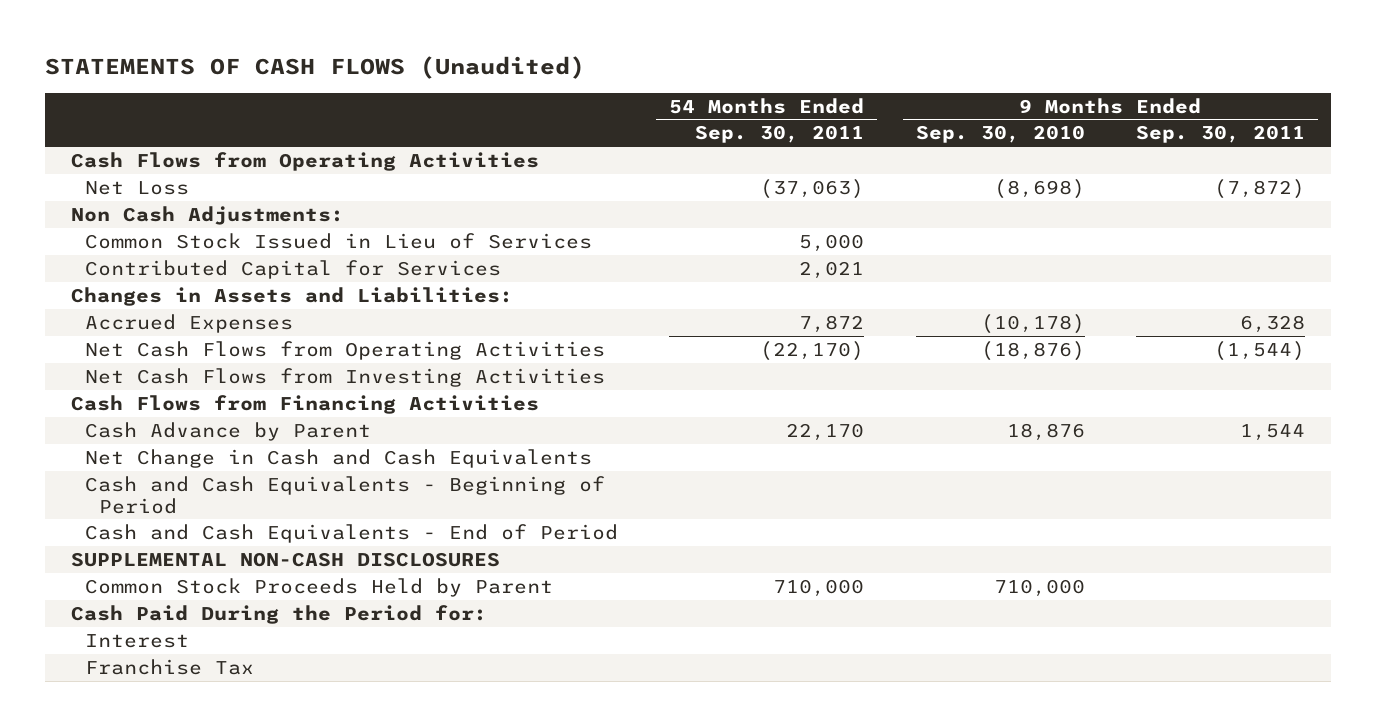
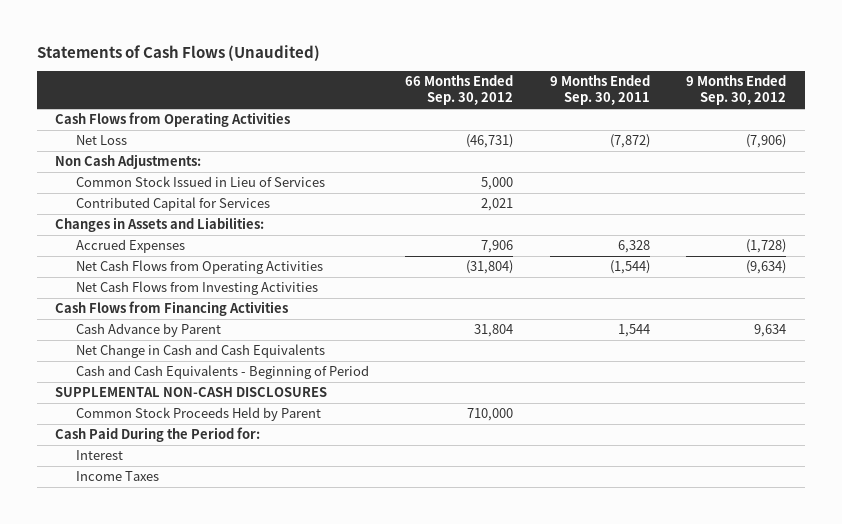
- STATEMENTS OF CASH FLOWS (Unaudited)
+ Statements of Cash Flows (Unaudited)
- | 54 Months Ended Sep. 30, 2011 | 9 Months Ended Sep. 30, 2010 | 9 Months Ended Sep. 30, 2011
+ | 66 Months Ended Sep. 30, 2012 | 9 Months Ended Sep. 30, 2011 | 9 Months Ended Sep. 30, 2012
- Cash and Cash Equivalents - End of Period
- Franchise Tax
+ Income Taxes

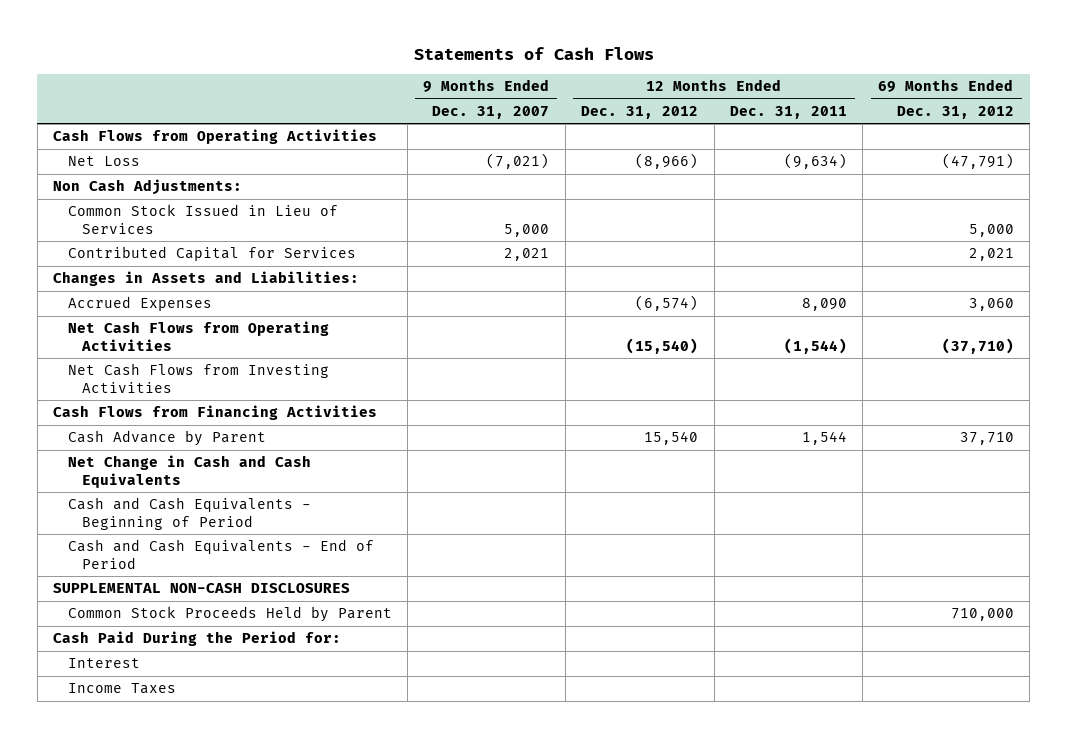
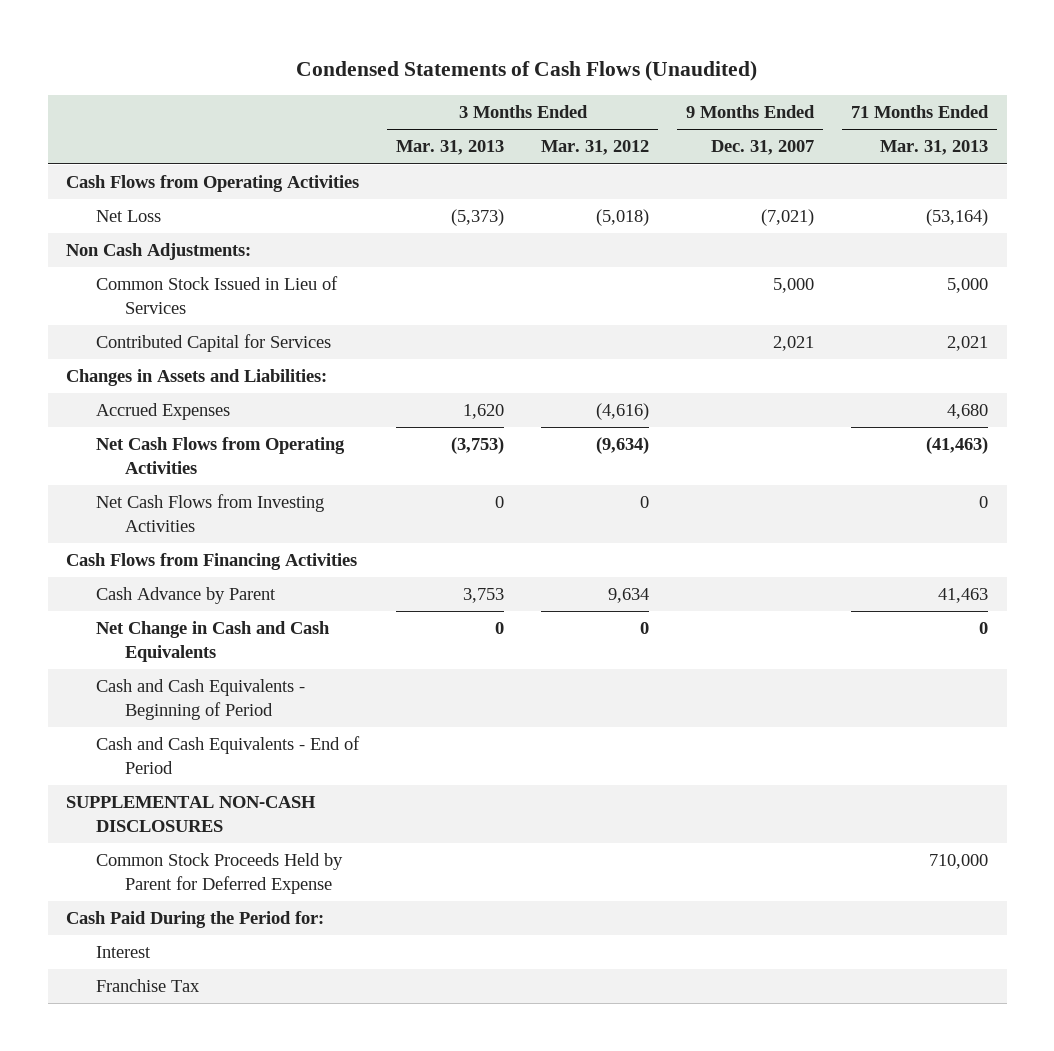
- Statements of Cash Flows
+ Condensed Statements of Cash Flows (Unaudited)
- | 9 Months Ended Dec. 31, 2007 | 12 Months Ended Dec. 31, 2012 | 12 Months Ended Dec. 31, 2011 | 69 Months Ended Dec. 31, 2012
+ | 3 Months Ended Mar. 31, 2013 | 3 Months Ended Mar. 31, 2012 | 9 Months Ended Dec. 31, 2007 | 71 Months Ended Mar. 31, 2013
- Common Stock Proceeds Held by Parent | | | | 710,000
+ Common Stock Proceeds Held by Parent for Deferred Expense | | | | 710,000
- Income Taxes
+ Franchise Tax

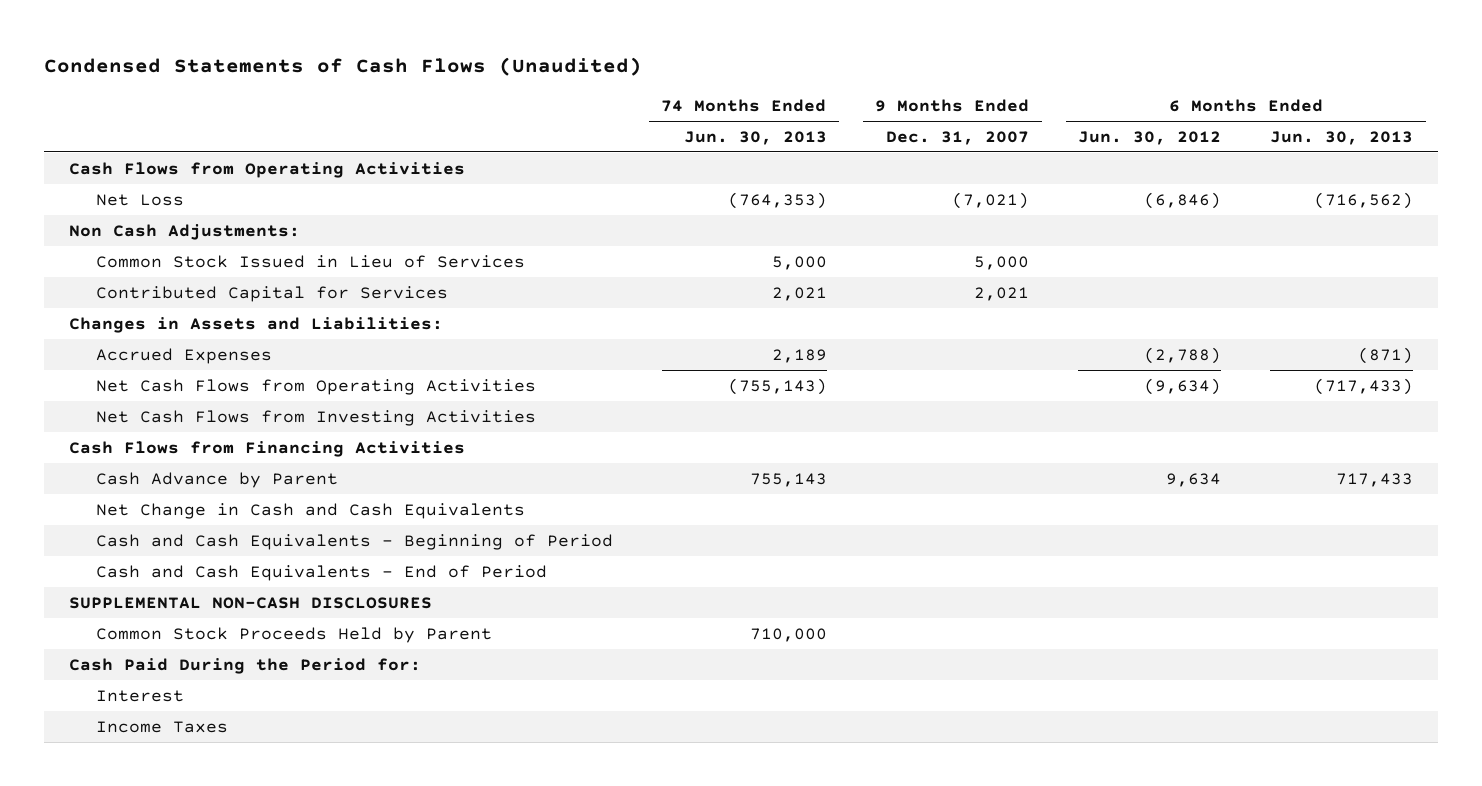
- | 3 Months Ended Mar. 31, 2013 | 3 Months Ended Mar. 31, 2012 | 9 Months Ended Dec. 31, 2007 | 71 Months Ended Mar. 31, 2013
+ | 74 Months Ended Jun. 30, 2013 | 9 Months Ended Dec. 31, 2007 | 6 Months Ended Jun. 30, 2012 | 6 Months Ended Jun. 30, 2013
- Common Stock Proceeds Held by Parent for Deferred Expense | | | | 710,000
+ Common Stock Proceeds Held by Parent | 710,000 | | |
- Franchise Tax
+ Income Taxes

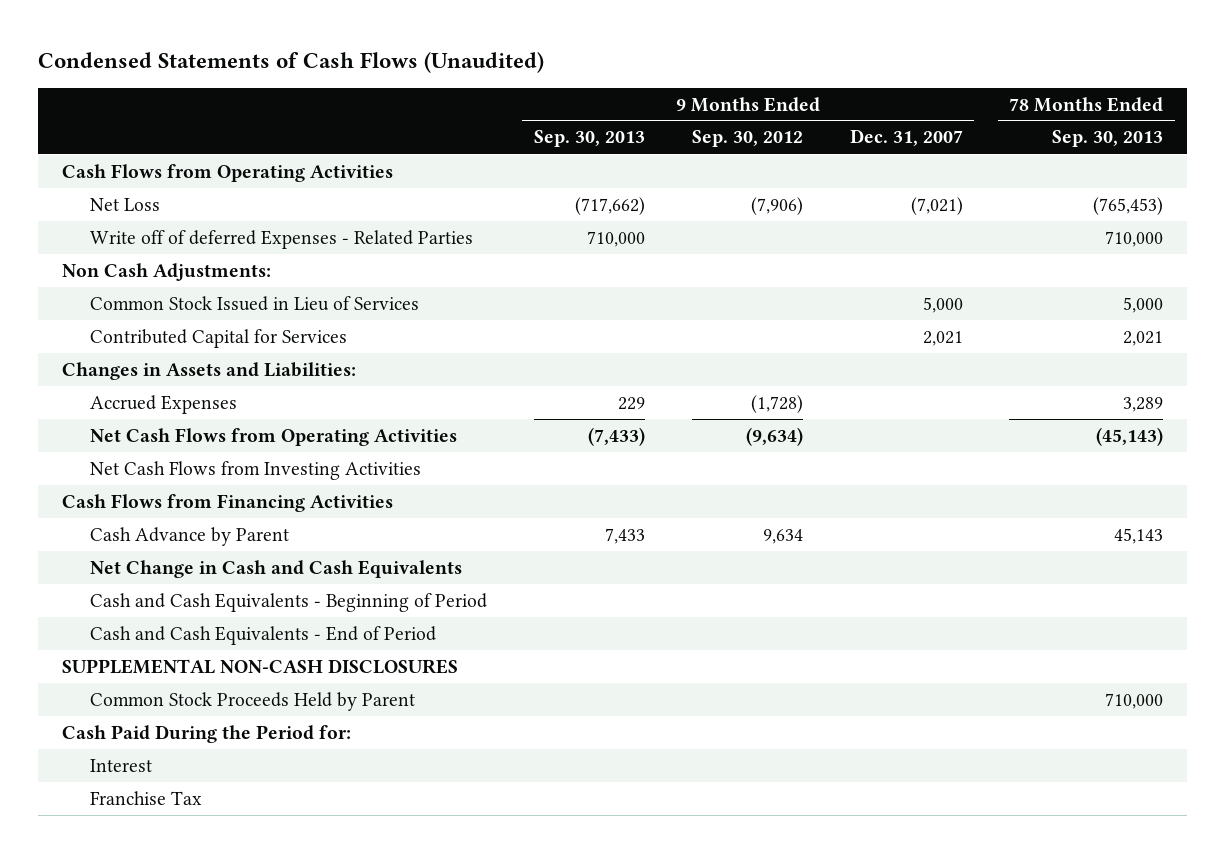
- | 74 Months Ended Jun. 30, 2013 | 9 Months Ended Dec. 31, 2007 | 6 Months Ended Jun. 30, 2012 | 6 Months Ended Jun. 30, 2013
+ | 9 Months Ended Sep. 30, 2013 | 9 Months Ended Sep. 30, 2012 | 9 Months Ended Dec. 31, 2007 | 78 Months Ended Sep. 30, 2013
+ Write off of deferred Expenses - Related Parties | 710,000 | | | 710,000
- Income Taxes
+ Franchise Tax

